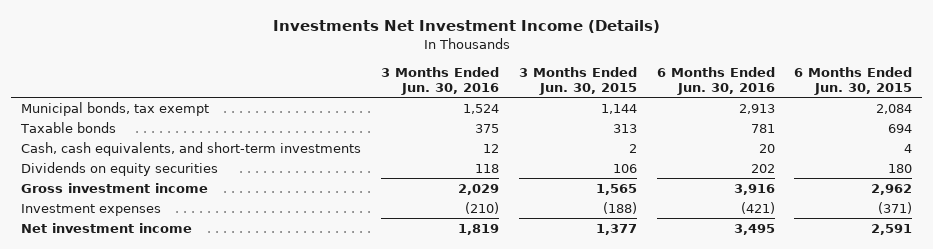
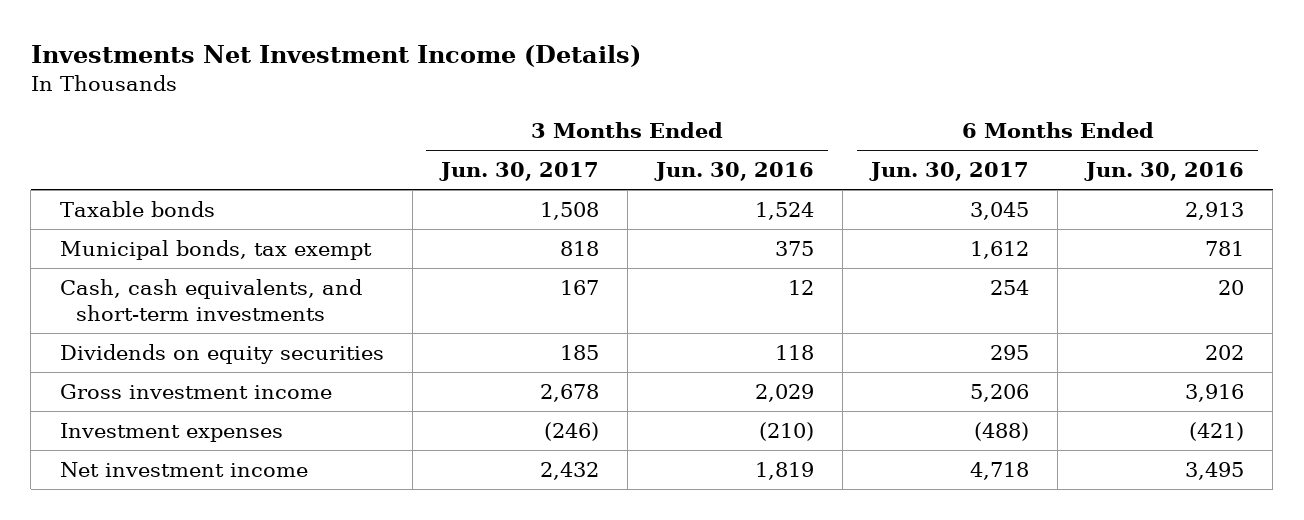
- | 3 Months Ended Jun. 30, 2016 | 3 Months Ended Jun. 30, 2015 | 6 Months Ended Jun. 30, 2016 | 6 Months Ended Jun. 30, 2015
+ | 3 Months Ended Jun. 30, 2017 | 3 Months Ended Jun. 30, 2016 | 6 Months Ended Jun. 30, 2017 | 6 Months Ended Jun. 30, 2016
- Municipal bonds, tax exempt | 1,524 | 1,144 | 2,913 | 2,084
- Taxable bonds | 375 | 313 | 781 | 694
+ Taxable bonds | 1,508 | 1,524 | 3,045 | 2,913
+ Municipal bonds, tax exempt | 818 | 375 | 1,612 | 781

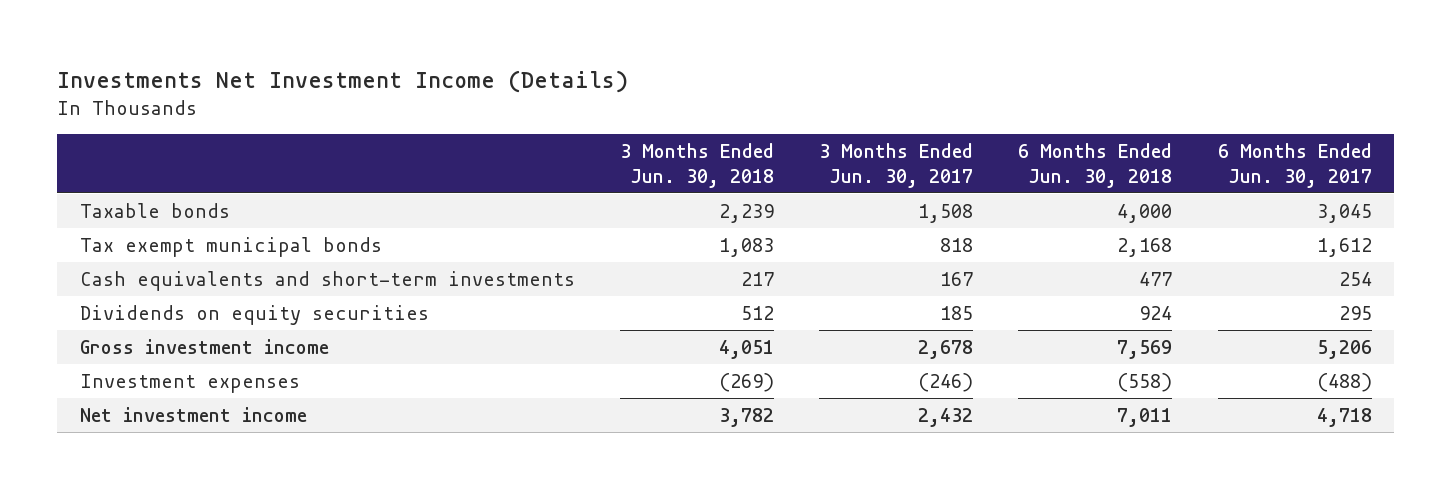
- | 3 Months Ended Jun. 30, 2017 | 3 Months Ended Jun. 30, 2016 | 6 Months Ended Jun. 30, 2017 | 6 Months Ended Jun. 30, 2016
+ | 3 Months Ended Jun. 30, 2018 | 3 Months Ended Jun. 30, 2017 | 6 Months Ended Jun. 30, 2018 | 6 Months Ended Jun. 30, 2017
- Municipal bonds, tax exempt | 818 | 375 | 1,612 | 781
- Cash, cash equivalents, and short-term investments | 167 | 12 | 254 | 20
+ Tax exempt municipal bonds | 1,083 | 818 | 2,168 | 1,612
+ Cash equivalents and short-term investments | 217 | 167 | 477 | 254

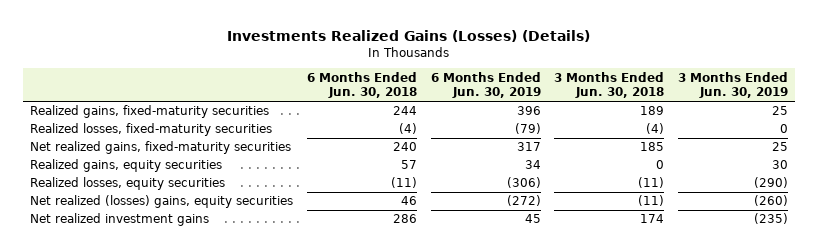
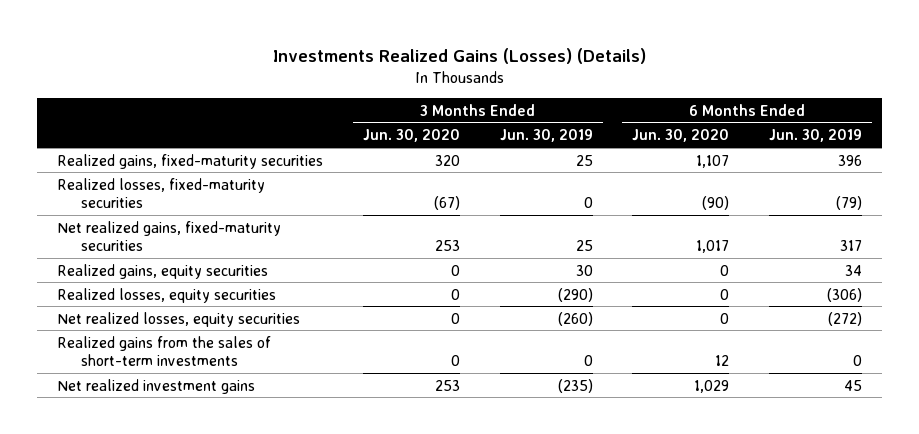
- | 6 Months Ended Jun. 30, 2018 | 6 Months Ended Jun. 30, 2019 | 3 Months Ended Jun. 30, 2018 | 3 Months Ended Jun. 30, 2019
+ | 3 Months Ended Jun. 30, 2020 | 3 Months Ended Jun. 30, 2019 | 6 Months Ended Jun. 30, 2020 | 6 Months Ended Jun. 30, 2019
- Net realized (losses) gains, equity securities | 46 | (272) | (11) | (260)
+ Net realized losses, equity securities | 0 | (260) | 0 | (272)
+ Realized gains from the sales of short-term investments | 0 | 0 | 12 | 0

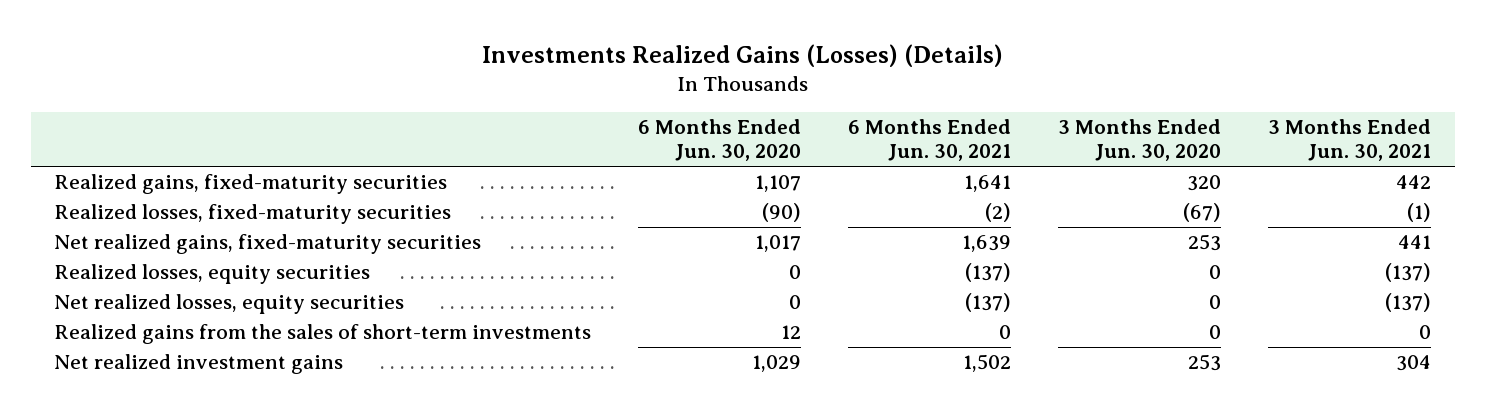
- | 3 Months Ended Jun. 30, 2020 | 3 Months Ended Jun. 30, 2019 | 6 Months Ended Jun. 30, 2020 | 6 Months Ended Jun. 30, 2019
+ | 6 Months Ended Jun. 30, 2020 | 6 Months Ended Jun. 30, 2021 | 3 Months Ended Jun. 30, 2020 | 3 Months Ended Jun. 30, 2021
- Realized gains, equity securities | 0 | 30 | 0 | 34

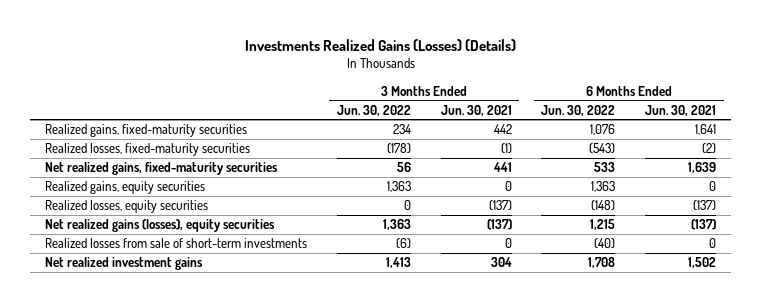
- | 6 Months Ended Jun. 30, 2020 | 6 Months Ended Jun. 30, 2021 | 3 Months Ended Jun. 30, 2020 | 3 Months Ended Jun. 30, 2021
+ | 3 Months Ended Jun. 30, 2022 | 3 Months Ended Jun. 30, 2021 | 6 Months Ended Jun. 30, 2022 | 6 Months Ended Jun. 30, 2021
+ Realized gains, equity securities | 1,363 | 0 | 1,363 | 0
- Net realized losses, equity securities | 0 | (137) | 0 | (137)
- Realized gains from the sales of short-term investments | 12 | 0 | 0 | 0
+ Net realized gains (losses), equity securities | 1,363 | (137) | 1,215 | (137)
+ Realized losses from sale of short-term investments | (6) | 0 | (40) | 0

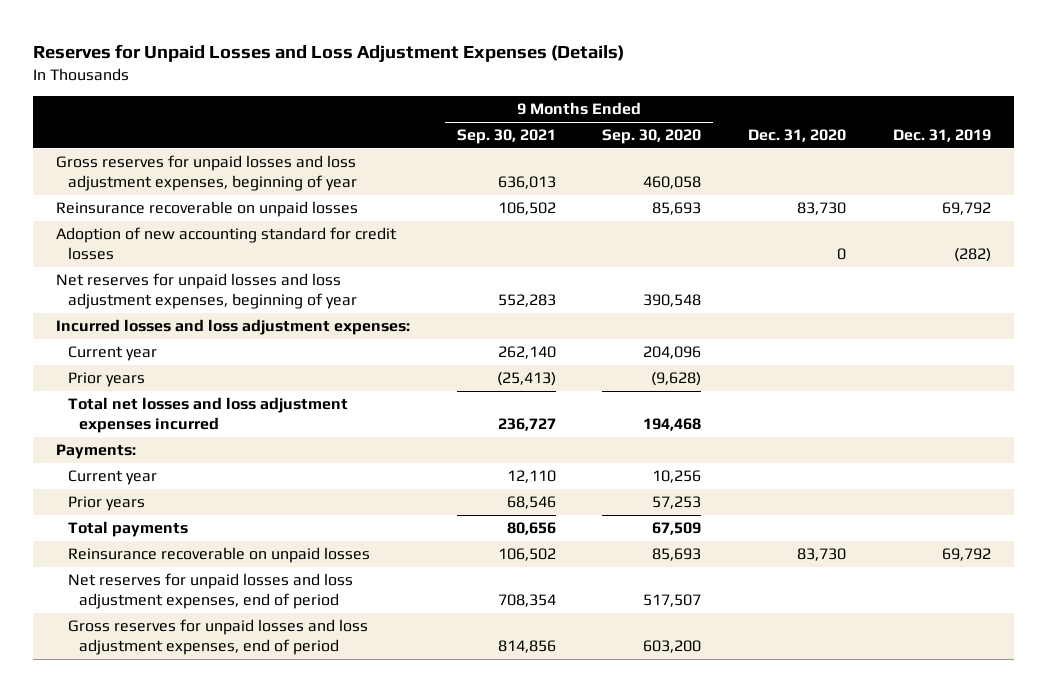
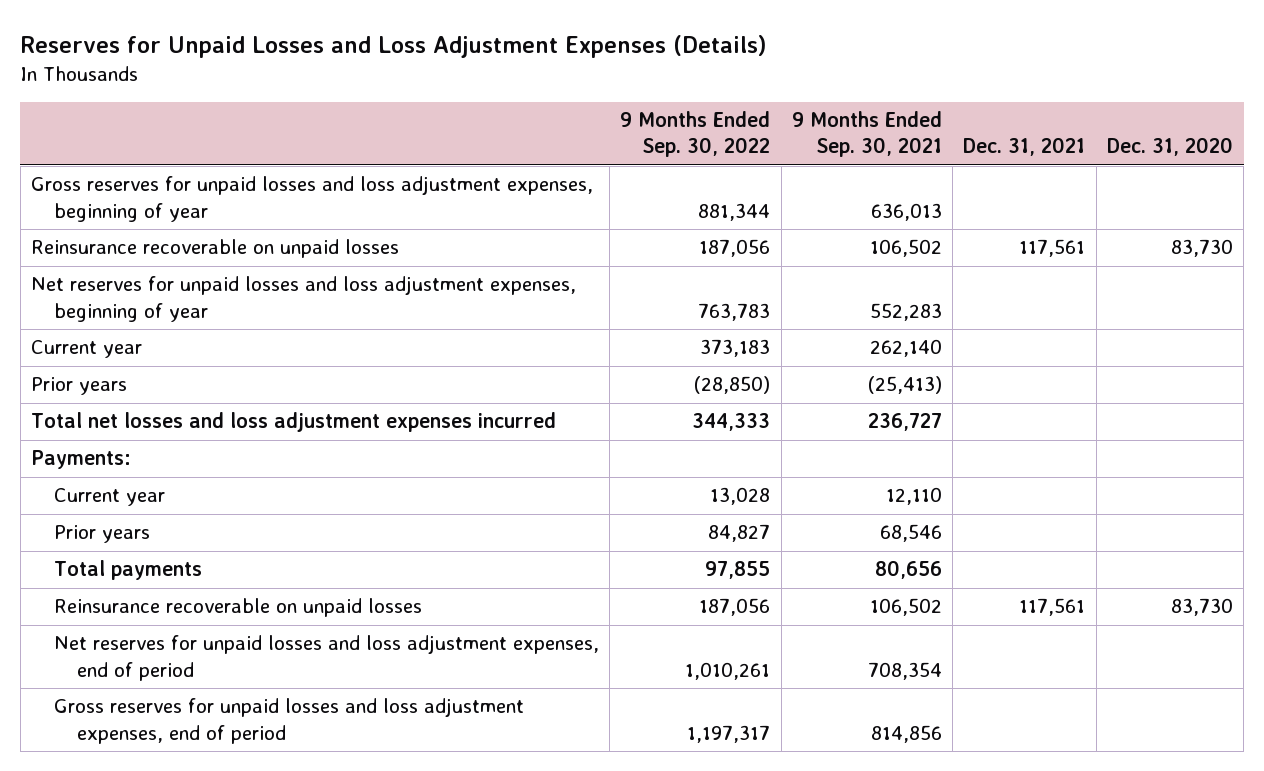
- | 9 Months Ended Sep. 30, 2021 | 9 Months Ended Sep. 30, 2020 | Dec. 31, 2020 | Dec. 31, 2019
+ | 9 Months Ended Sep. 30, 2022 | 9 Months Ended Sep. 30, 2021 | Dec. 31, 2021 | Dec. 31, 2020
- Adoption of new accounting standard for credit losses | | | 0 | (282)
- Incurred losses and loss adjustment expenses:

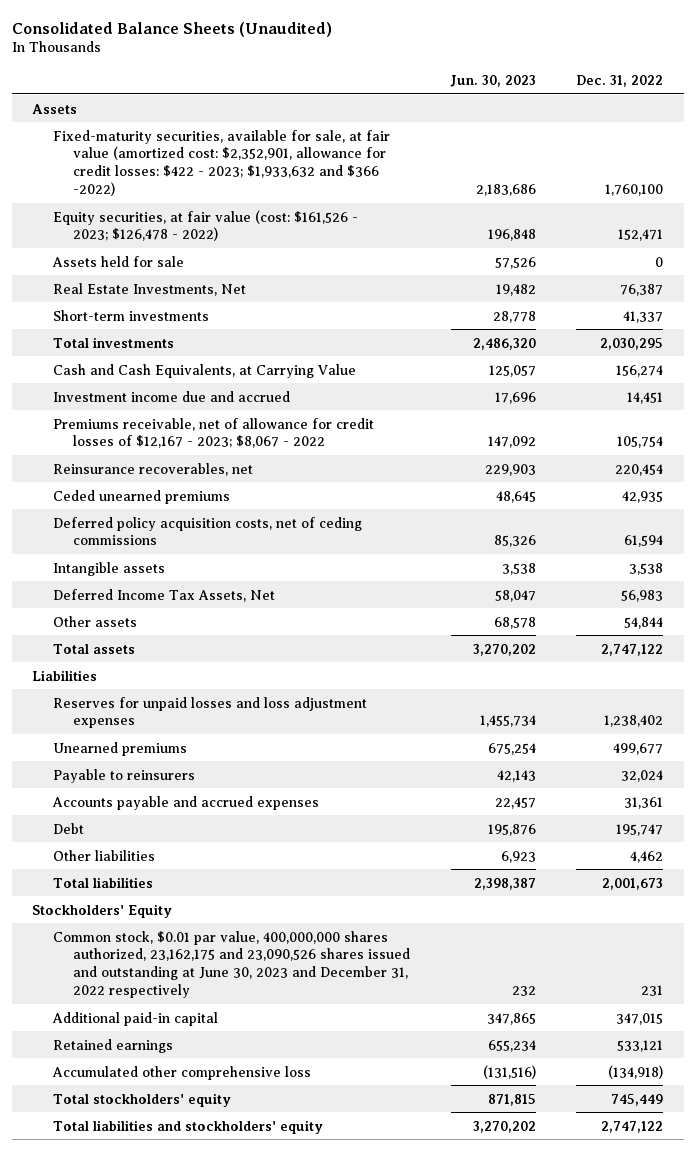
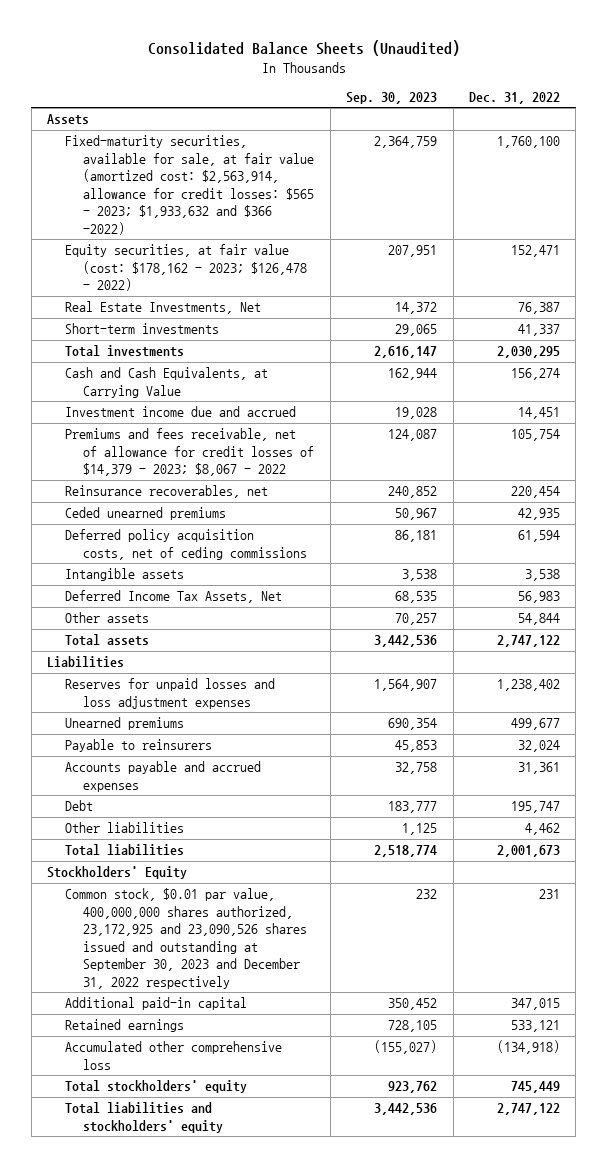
- | Jun. 30, 2023 | Dec. 31, 2022
+ | Sep. 30, 2023 | Dec. 31, 2022
- Fixed-maturity securities, available for sale, at fair value (amortized cost: $2,352,901, allowance for credit losses: $422 - 2023; $1,933,632 and $366 -2022) | 2,183,686 | 1,760,100
- Equity securities, at fair value (cost: $161,526 - 2023; $126,478 - 2022) | 196,848 | 152,471
- Assets held for sale | 57,526 | 0
+ Fixed-maturity securities, available for sale, at fair value (amortized cost: $2,563,914, allowance for credit losses: $565 - 2023; $1,933,632 and $366 -2022) | 2,364,759 | 1,760,100
+ Equity securities, at fair value (cost: $178,162 - 2023; $126,478 - 2022) | 207,951 | 152,471
- Premiums receivable, net of allowance for credit losses of $12,167 - 2023; $8,067 - 2022 | 147,092 | 105,754
+ Premiums and fees receivable, net of allowance for credit losses of $14,379 - 2023; $8,067 - 2022 | 124,087 | 105,754
- Common stock, $0.01 par value, 400,000,000 shares authorized, 23,162,175 and 23,090,526 shares issued and outstanding at June 30, 2023 and December 31, 2022 respectively | 232 | 231
+ Common stock, $0.01 par value, 400,000,000 shares authorized, 23,172,925 and 23,090,526 shares issued and outstanding at September 30, 2023 and December 31, 2022 respectively | 232 | 231

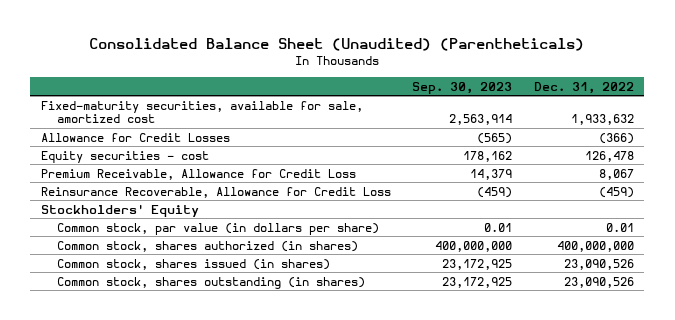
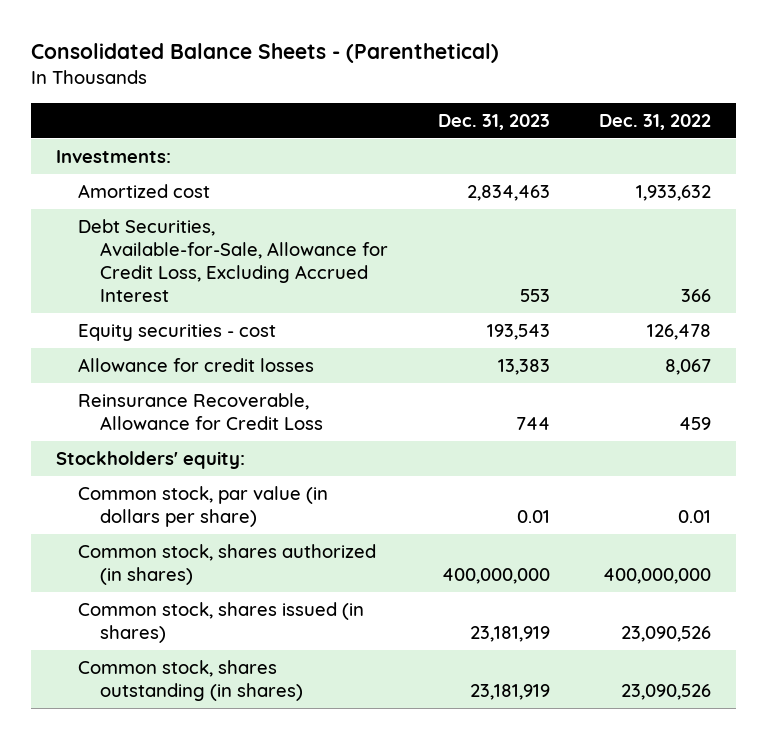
- Consolidated Balance Sheet (Unaudited) (Parentheticals)
+ Consolidated Balance Sheets - (Parenthetical)
- | Sep. 30, 2023 | Dec. 31, 2022
+ | Dec. 31, 2023 | Dec. 31, 2022
- Fixed-maturity securities, available for sale, amortized cost | 2,563,914 | 1,933,632
- Allowance for Credit Losses | (565) | (366)
+ Investments:
+ Amortized cost | 2,834,463 | 1,933,632
+ Debt Securities, Available-for-Sale, Allowance for Credit Loss, Excluding Accrued Interest | 553 | 366
- Premium Receivable, Allowance for Credit Loss | 14,379 | 8,067
- Reinsurance Recoverable, Allowance for Credit Loss | (459) | (459)
- Stockholders' Equity
+ Allowance for credit losses | 13,383 | 8,067
+ Reinsurance Recoverable, Allowance for Credit Loss | 744 | 459
+ Stockholders' equity:

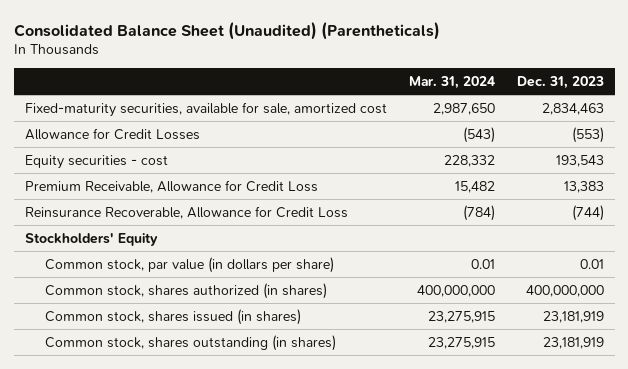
- Consolidated Balance Sheets - (Parenthetical)
+ Consolidated Balance Sheet (Unaudited) (Parentheticals)
- | Dec. 31, 2023 | Dec. 31, 2022
+ | Mar. 31, 2024 | Dec. 31, 2023
- Investments:
- Amortized cost | 2,834,463 | 1,933,632
- Debt Securities, Available-for-Sale, Allowance for Credit Loss, Excluding Accrued Interest | 553 | 366
+ Fixed-maturity securities, available for sale, amortized cost | 2,987,650 | 2,834,463
+ Allowance for Credit Losses | (543) | (553)
- Allowance for credit losses | 13,383 | 8,067
- Reinsurance Recoverable, Allowance for Credit Loss | 744 | 459
- Stockholders' equity:
+ Premium Receivable, Allowance for Credit Loss | 15,482 | 13,383
+ Reinsurance Recoverable, Allowance for Credit Loss | (784) | (744)
+ Stockholders' Equity

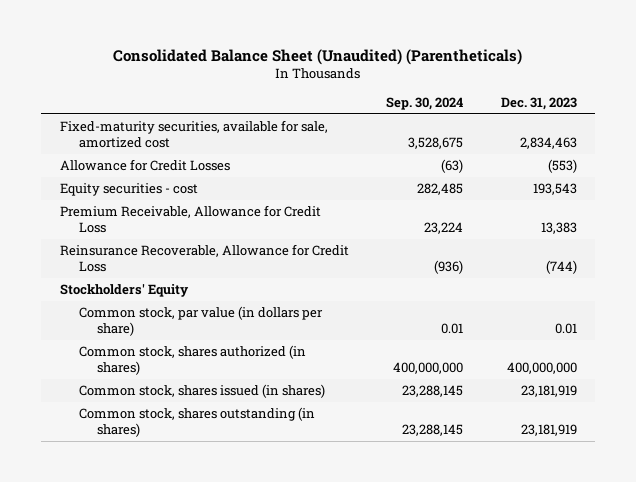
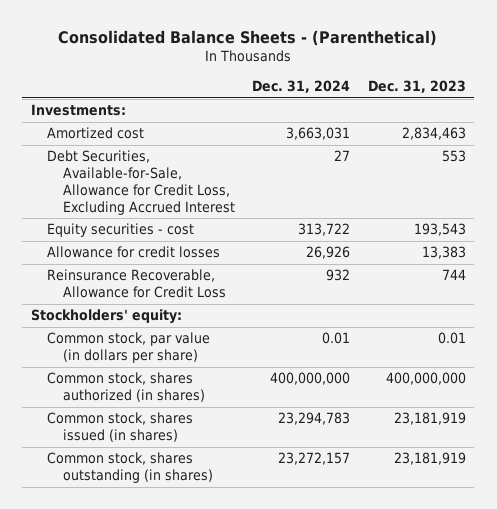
- Consolidated Balance Sheet (Unaudited) (Parentheticals)
+ Consolidated Balance Sheets - (Parenthetical)
- | Sep. 30, 2024 | Dec. 31, 2023
+ | Dec. 31, 2024 | Dec. 31, 2023
- Fixed-maturity securities, available for sale, amortized cost | 3,528,675 | 2,834,463
- Allowance for Credit Losses | (63) | (553)
+ Investments:
+ Amortized cost | 3,663,031 | 2,834,463
+ Debt Securities, Available-for-Sale, Allowance for Credit Loss, Excluding Accrued Interest | 27 | 553
- Premium Receivable, Allowance for Credit Loss | 23,224 | 13,383
- Reinsurance Recoverable, Allowance for Credit Loss | (936) | (744)
- Stockholders' Equity
+ Allowance for credit losses | 26,926 | 13,383
+ Reinsurance Recoverable, Allowance for Credit Loss | 932 | 744
+ Stockholders' equity:

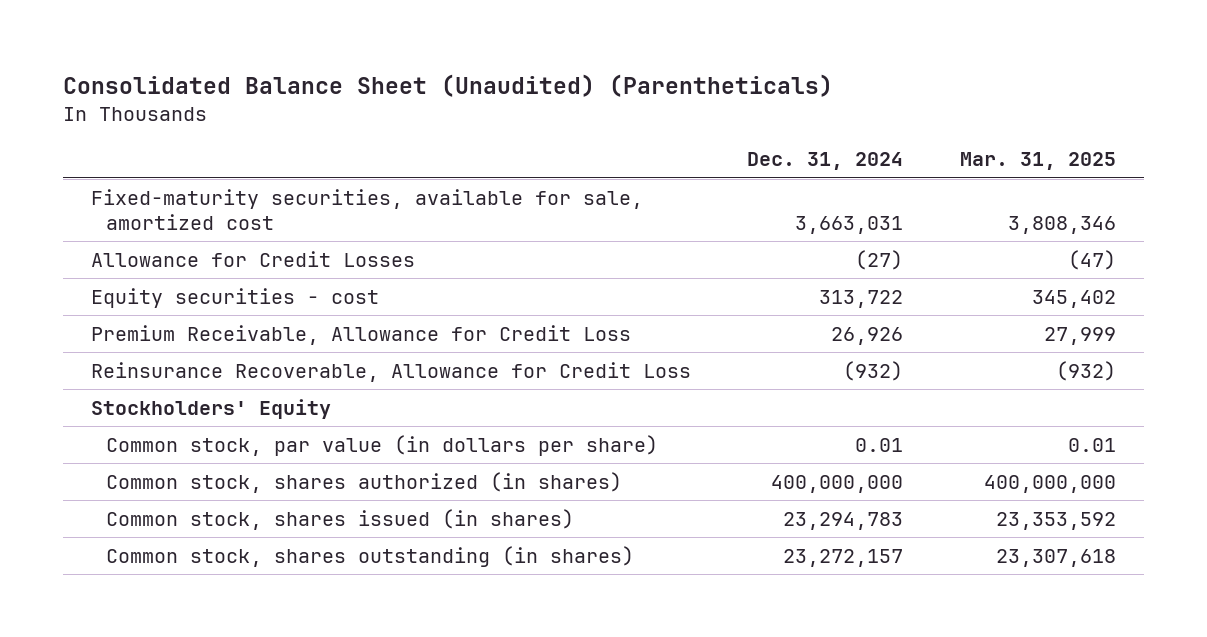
- Consolidated Balance Sheets - (Parenthetical)
+ Consolidated Balance Sheet (Unaudited) (Parentheticals)
- | Dec. 31, 2024 | Dec. 31, 2023
+ | Dec. 31, 2024 | Mar. 31, 2025
- Investments:
- Amortized cost | 3,663,031 | 2,834,463
- Debt Securities, Available-for-Sale, Allowance for Credit Loss, Excluding Accrued Interest | 27 | 553
+ Fixed-maturity securities, available for sale, amortized cost | 3,663,031 | 3,808,346
+ Allowance for Credit Losses | (27) | (47)
- Allowance for credit losses | 26,926 | 13,383
- Reinsurance Recoverable, Allowance for Credit Loss | 932 | 744
- Stockholders' equity:
+ Premium Receivable, Allowance for Credit Loss | 26,926 | 27,999
+ Reinsurance Recoverable, Allowance for Credit Loss | (932) | (932)
+ Stockholders' Equity

